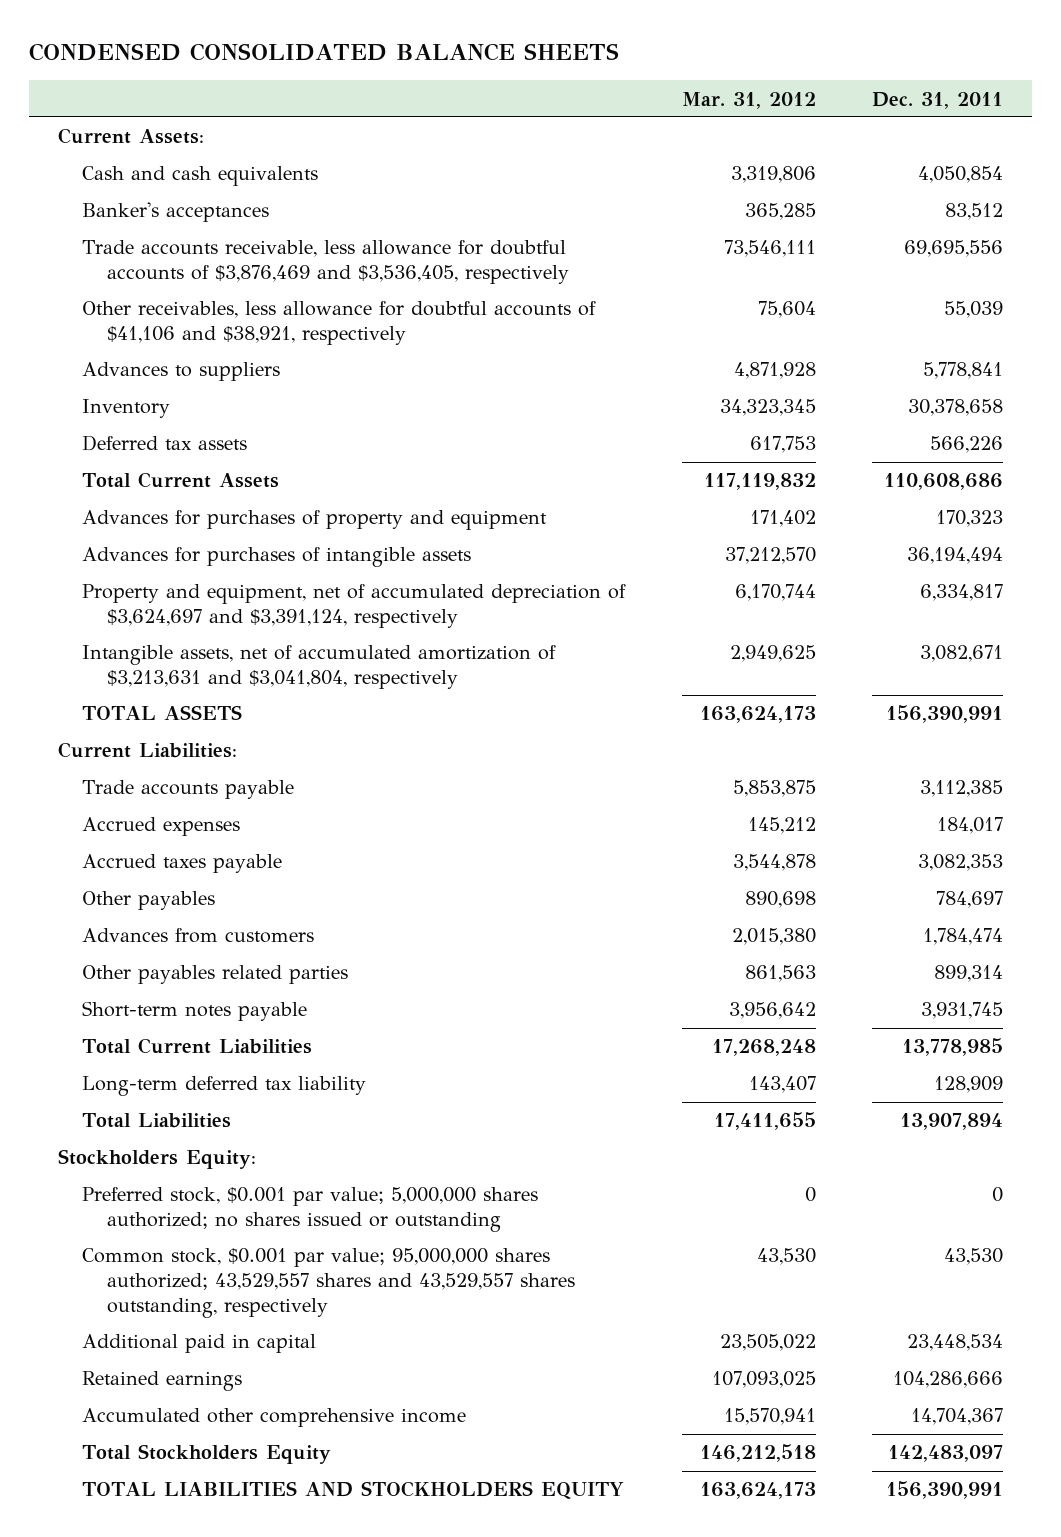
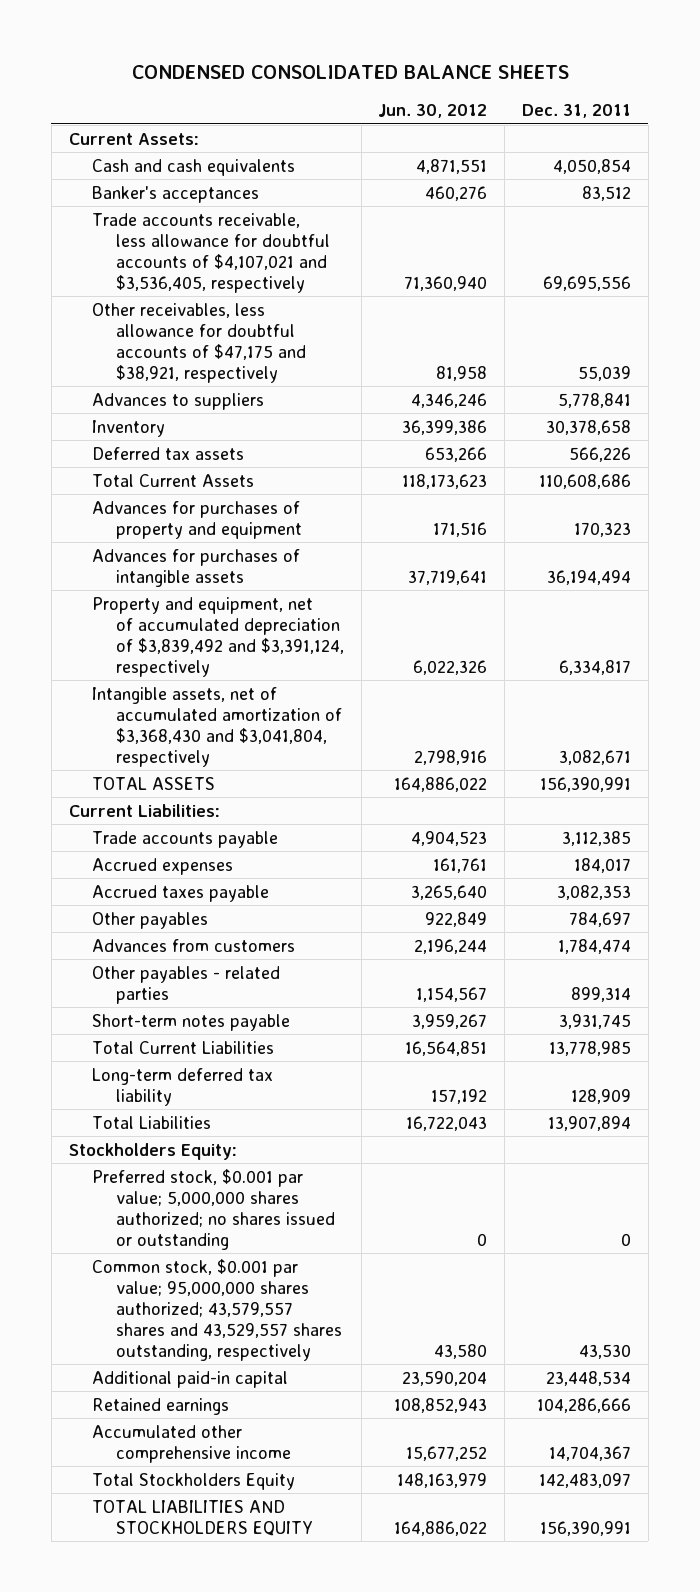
- | Mar. 31, 2012 | Dec. 31, 2011
+ | Jun. 30, 2012 | Dec. 31, 2011
- Trade accounts receivable, less allowance for doubtful accounts of $3,876,469 and $3,536,405, respectively | 73,546,111 | 69,695,556
- Other receivables, less allowance for doubtful accounts of $41,106 and $38,921, respectively | 75,604 | 55,039
+ Trade accounts receivable, less allowance for doubtful accounts of $4,107,021 and $3,536,405, respectively | 71,360,940 | 69,695,556
+ Other receivables, less allowance for doubtful accounts of $47,175 and $38,921, respectively | 81,958 | 55,039
- Property and equipment, net of accumulated depreciation of $3,624,697 and $3,391,124, respectively | 6,170,744 | 6,334,817
- Intangible assets, net of accumulated amortization of $3,213,631 and $3,041,804, respectively | 2,949,625 | 3,082,671
+ Property and equipment, net of accumulated depreciation of $3,839,492 and $3,391,124, respectively | 6,022,326 | 6,334,817
+ Intangible assets, net of accumulated amortization of $3,368,430 and $3,041,804, respectively | 2,798,916 | 3,082,671
- Other payables related parties | 861,563 | 899,314
+ Other payables - related parties | 1,154,567 | 899,314
- Common stock, $0.001 par value; 95,000,000 shares authorized; 43,529,557 shares and 43,529,557 shares outstanding, respectively | 43,530 | 43,530
- Additional paid in capital | 23,505,022 | 23,448,534
+ Common stock, $0.001 par value; 95,000,000 shares authorized; 43,579,557 shares and 43,529,557 shares outstanding, respectively | 43,580 | 43,530
+ Additional paid-in capital | 23,590,204 | 23,448,534

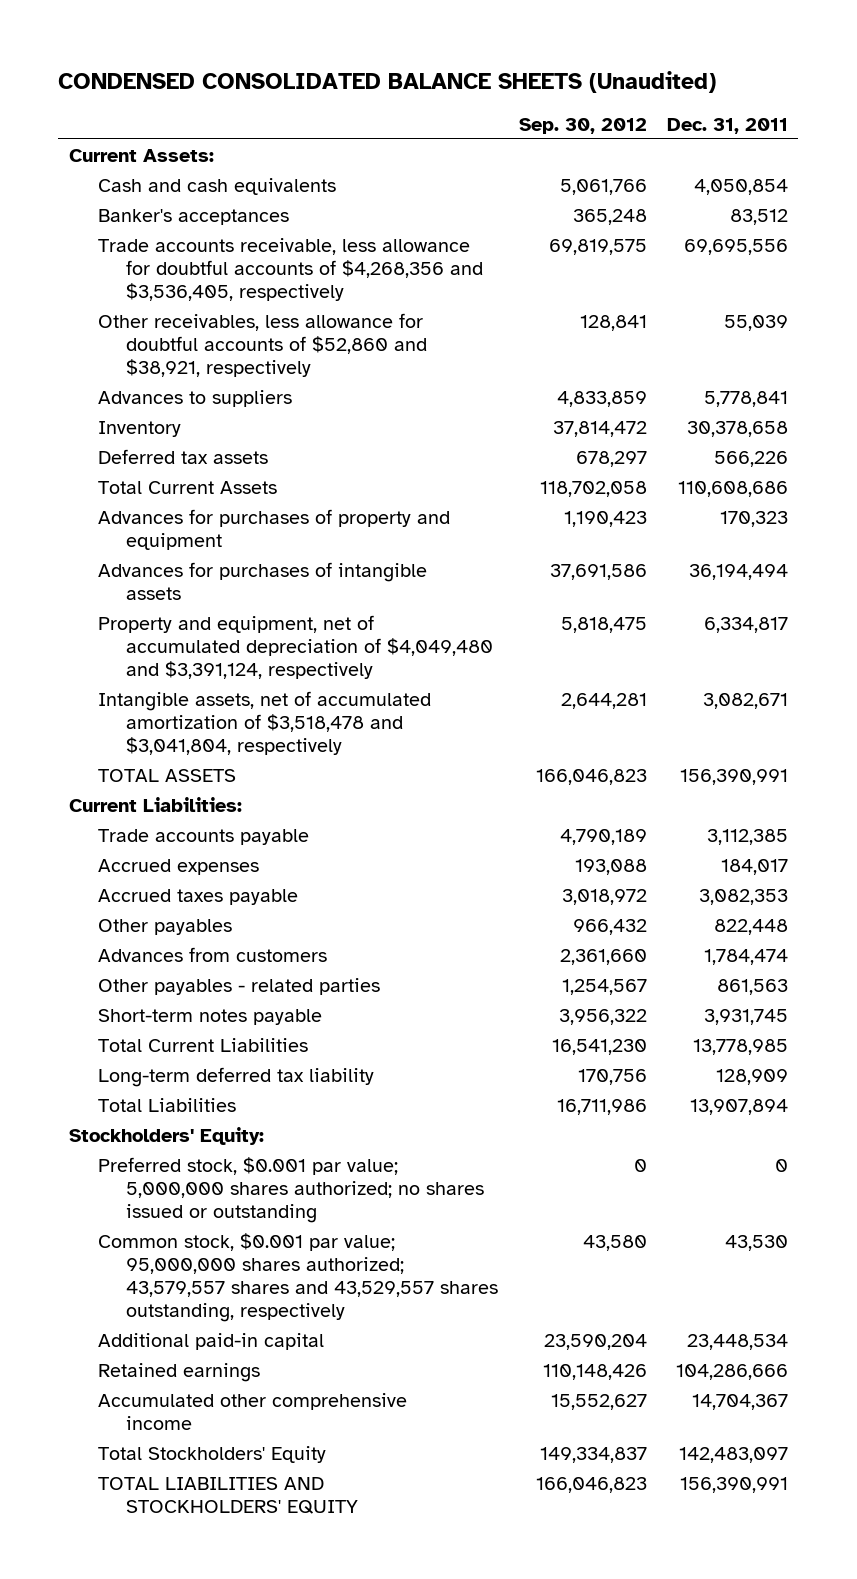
- CONDENSED CONSOLIDATED BALANCE SHEETS
+ CONDENSED CONSOLIDATED BALANCE SHEETS (Unaudited)
- | Jun. 30, 2012 | Dec. 31, 2011
+ | Sep. 30, 2012 | Dec. 31, 2011
- Trade accounts receivable, less allowance for doubtful accounts of $4,107,021 and $3,536,405, respectively | 71,360,940 | 69,695,556
- Other receivables, less allowance for doubtful accounts of $47,175 and $38,921, respectively | 81,958 | 55,039
+ Trade accounts receivable, less allowance for doubtful accounts of $4,268,356 and $3,536,405, respectively | 69,819,575 | 69,695,556
+ Other receivables, less allowance for doubtful accounts of $52,860 and $38,921, respectively | 128,841 | 55,039
- Property and equipment, net of accumulated depreciation of $3,839,492 and $3,391,124, respectively | 6,022,326 | 6,334,817
- Intangible assets, net of accumulated amortization of $3,368,430 and $3,041,804, respectively | 2,798,916 | 3,082,671
+ Property and equipment, net of accumulated depreciation of $4,049,480 and $3,391,124, respectively | 5,818,475 | 6,334,817
+ Intangible assets, net of accumulated amortization of $3,518,478 and $3,041,804, respectively | 2,644,281 | 3,082,671
- Other payables | 922,849 | 784,697
+ Other payables | 966,432 | 822,448
- Other payables - related parties | 1,154,567 | 899,314
+ Other payables - related parties | 1,254,567 | 861,563
- Stockholders Equity:
+ Stockholders' Equity:
- Total Stockholders Equity | 148,163,979 | 142,483,097
- TOTAL LIABILITIES AND STOCKHOLDERS EQUITY | 164,886,022 | 156,390,991
+ Total Stockholders' Equity | 149,334,837 | 142,483,097
+ TOTAL LIABILITIES AND STOCKHOLDERS' EQUITY | 166,046,823 | 156,390,991

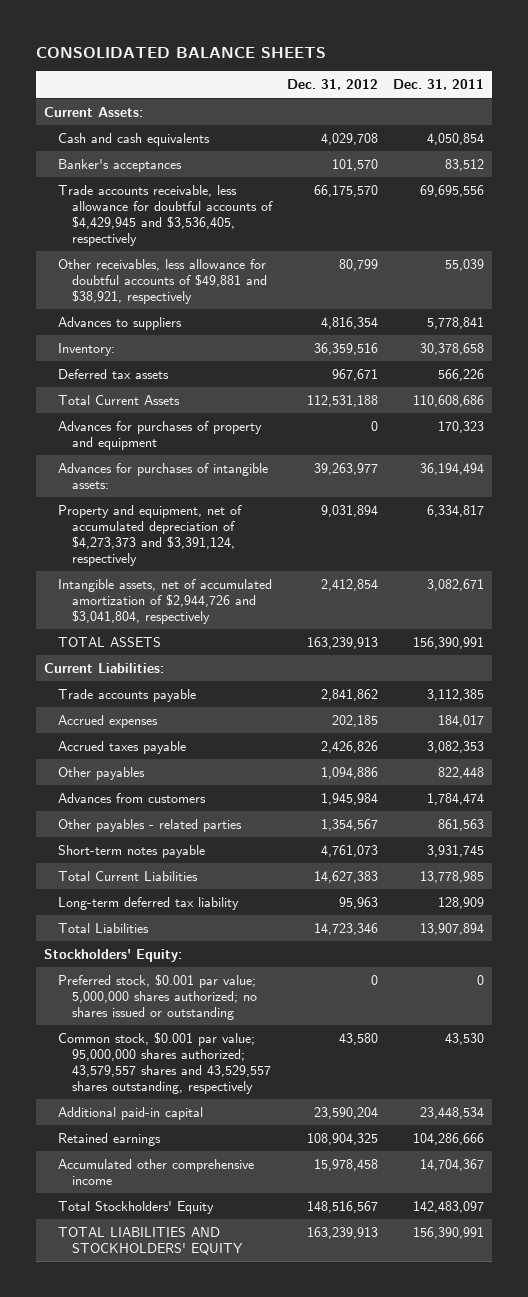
- CONDENSED CONSOLIDATED BALANCE SHEETS (Unaudited)
+ CONSOLIDATED BALANCE SHEETS
- | Sep. 30, 2012 | Dec. 31, 2011
+ | Dec. 31, 2012 | Dec. 31, 2011
- Trade accounts receivable, less allowance for doubtful accounts of $4,268,356 and $3,536,405, respectively | 69,819,575 | 69,695,556
- Other receivables, less allowance for doubtful accounts of $52,860 and $38,921, respectively | 128,841 | 55,039
+ Trade accounts receivable, less allowance for doubtful accounts of $4,429,945 and $3,536,405, respectively | 66,175,570 | 69,695,556
+ Other receivables, less allowance for doubtful accounts of $49,881 and $38,921, respectively | 80,799 | 55,039
- Inventory | 37,814,472 | 30,378,658
+ Inventory: | 36,359,516 | 30,378,658
- Advances for purchases of intangible assets | 37,691,586 | 36,194,494
- Property and equipment, net of accumulated depreciation of $4,049,480 and $3,391,124, respectively | 5,818,475 | 6,334,817
- Intangible assets, net of accumulated amortization of $3,518,478 and $3,041,804, respectively | 2,644,281 | 3,082,671
+ Advances for purchases of intangible assets: | 39,263,977 | 36,194,494
+ Property and equipment, net of accumulated depreciation of $4,273,373 and $3,391,124, respectively | 9,031,894 | 6,334,817
+ Intangible assets, net of accumulated amortization of $2,944,726 and $3,041,804, respectively | 2,412,854 | 3,082,671

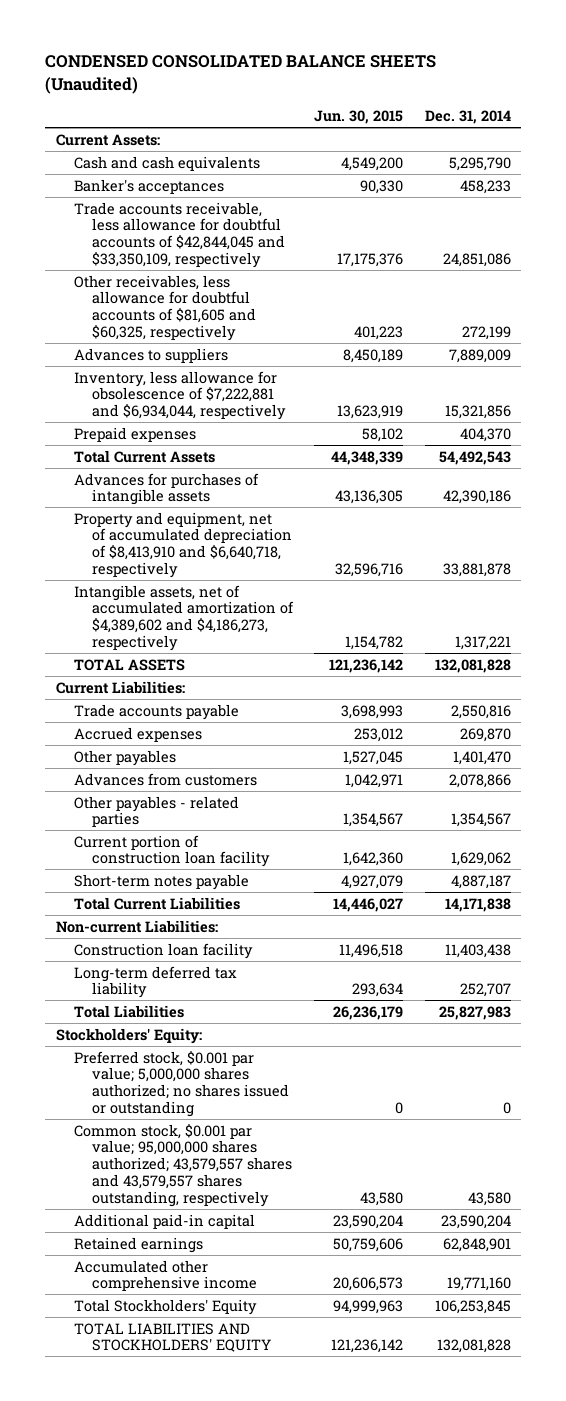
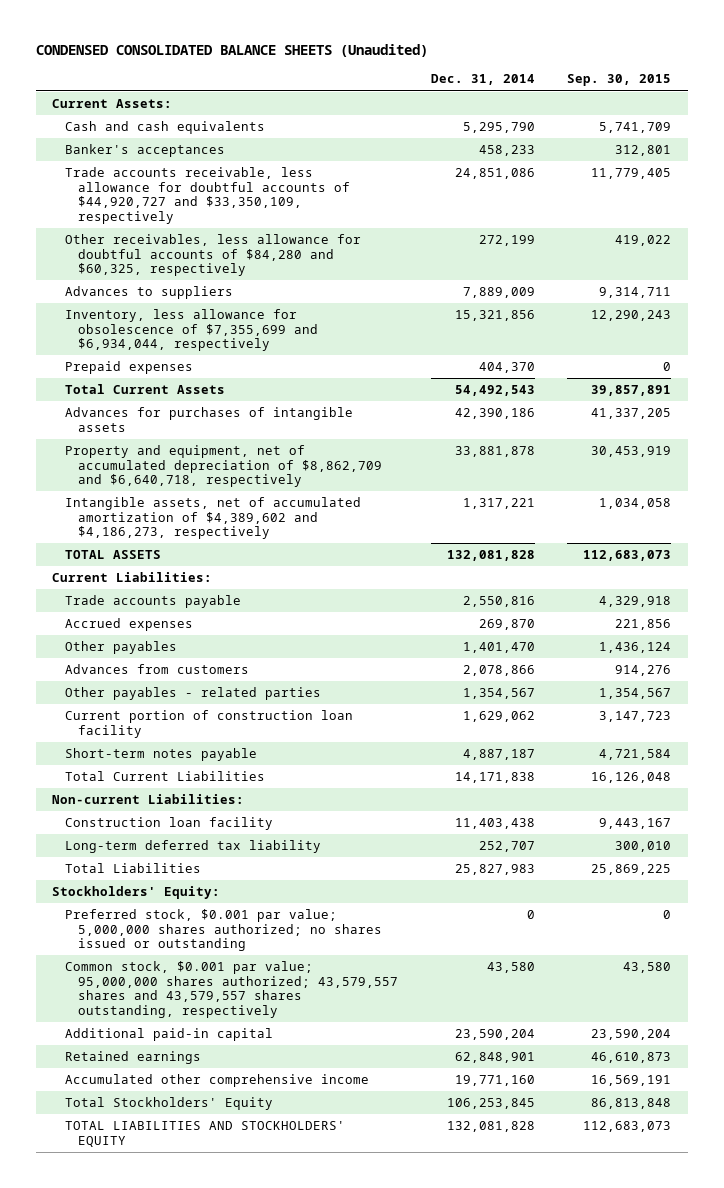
- | Jun. 30, 2015 | Dec. 31, 2014
+ | Dec. 31, 2014 | Sep. 30, 2015
- Trade accounts receivable, less allowance for doubtful accounts of $42,844,045 and $33,350,109, respectively | 17,175,376 | 24,851,086
- Other receivables, less allowance for doubtful accounts of $81,605 and $60,325, respectively | 401,223 | 272,199
+ Trade accounts receivable, less allowance for doubtful accounts of $44,920,727 and $33,350,109, respectively | 24,851,086 | 11,779,405
+ Other receivables, less allowance for doubtful accounts of $84,280 and $60,325, respectively | 272,199 | 419,022
- Inventory, less allowance for obsolescence of $7,222,881 and $6,934,044, respectively | 13,623,919 | 15,321,856
+ Inventory, less allowance for obsolescence of $7,355,699 and $6,934,044, respectively | 15,321,856 | 12,290,243
- Property and equipment, net of accumulated depreciation of $8,413,910 and $6,640,718, respectively | 32,596,716 | 33,881,878
+ Property and equipment, net of accumulated depreciation of $8,862,709 and $6,640,718, respectively | 33,881,878 | 30,453,919

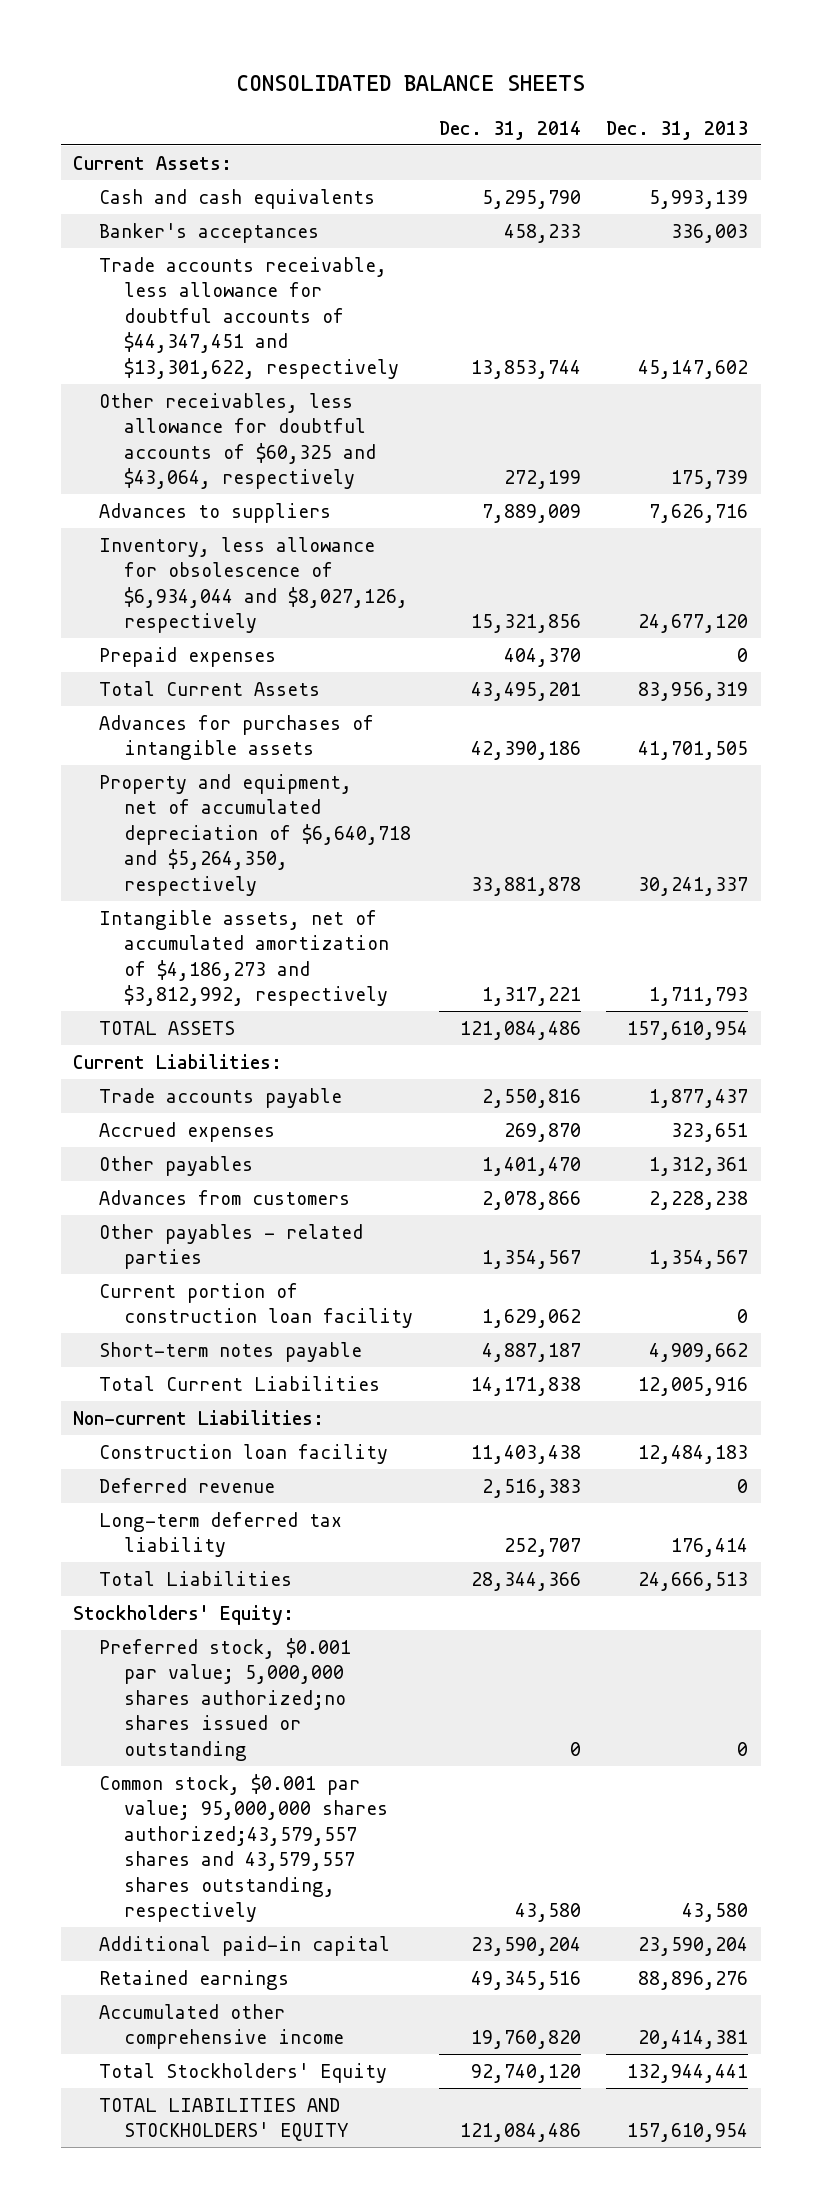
- CONDENSED CONSOLIDATED BALANCE SHEETS (Unaudited)
+ CONSOLIDATED BALANCE SHEETS
- | Dec. 31, 2014 | Sep. 30, 2015
+ | Dec. 31, 2014 | Dec. 31, 2013
- Trade accounts receivable, less allowance for doubtful accounts of $44,920,727 and $33,350,109, respectively | 24,851,086 | 11,779,405
- Other receivables, less allowance for doubtful accounts of $84,280 and $60,325, respectively | 272,199 | 419,022
+ Trade accounts receivable, less allowance for doubtful accounts of $44,347,451 and $13,301,622, respectively | 13,853,744 | 45,147,602
+ Other receivables, less allowance for doubtful accounts of $60,325 and $43,064, respectively | 272,199 | 175,739
- Inventory, less allowance for obsolescence of $7,355,699 and $6,934,044, respectively | 15,321,856 | 12,290,243
+ Inventory, less allowance for obsolescence of $6,934,044 and $8,027,126, respectively | 15,321,856 | 24,677,120
- Total Current Assets | 54,492,543 | 39,857,891
+ Total Current Assets | 43,495,201 | 83,956,319
- Property and equipment, net of accumulated depreciation of $8,862,709 and $6,640,718, respectively | 33,881,878 | 30,453,919
- Intangible assets, net of accumulated amortization of $4,389,602 and $4,186,273, respectively | 1,317,221 | 1,034,058
- TOTAL ASSETS | 132,081,828 | 112,683,073
+ Property and equipment, net of accumulated depreciation of $6,640,718 and $5,264,350, respectively | 33,881,878 | 30,241,337
+ Intangible assets, net of accumulated amortization of $4,186,273 and $3,812,992, respectively | 1,317,221 | 1,711,793
+ TOTAL ASSETS | 121,084,486 | 157,610,954
+ Deferred revenue | 2,516,383 | 0
- Total Liabilities | 25,827,983 | 25,869,225
+ Total Liabilities | 28,344,366 | 24,666,513
- Preferred stock, $0.001 par value; 5,000,000 shares authorized; no shares issued or outstanding | 0 | 0
- Common stock, $0.001 par value; 95,000,000 shares authorized; 43,579,557 shares and 43,579,557 shares outstanding, respectively | 43,580 | 43,580
+ Preferred stock, $0.001 par value; 5,000,000 shares authorized;no shares issued or outstanding | 0 | 0
+ Common stock, $0.001 par value; 95,000,000 shares authorized;43,579,557 shares and 43,579,557 shares outstanding, respectively | 43,580 | 43,580
- Retained earnings | 62,848,901 | 46,610,873
- Accumulated other comprehensive income | 19,771,160 | 16,569,191
- Total Stockholders' Equity | 106,253,845 | 86,813,848
- TOTAL LIABILITIES AND STOCKHOLDERS' EQUITY | 132,081,828 | 112,683,073
+ Retained earnings | 49,345,516 | 88,896,276
+ Accumulated other comprehensive income | 19,760,820 | 20,414,381
+ Total Stockholders' Equity | 92,740,120 | 132,944,441
+ TOTAL LIABILITIES AND STOCKHOLDERS' EQUITY | 121,084,486 | 157,610,954

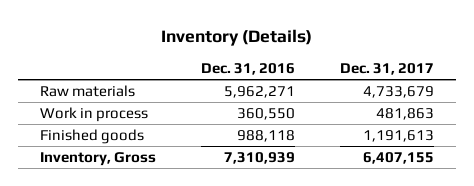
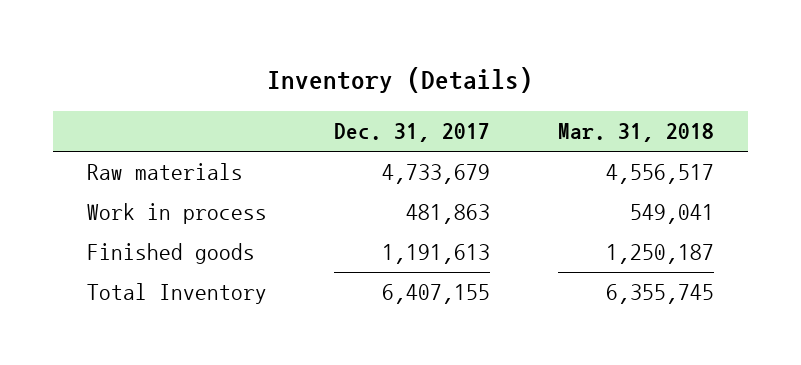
- | Dec. 31, 2016 | Dec. 31, 2017
+ | Dec. 31, 2017 | Mar. 31, 2018
- Inventory, Gross | 7,310,939 | 6,407,155
+ Total Inventory | 6,407,155 | 6,355,745

